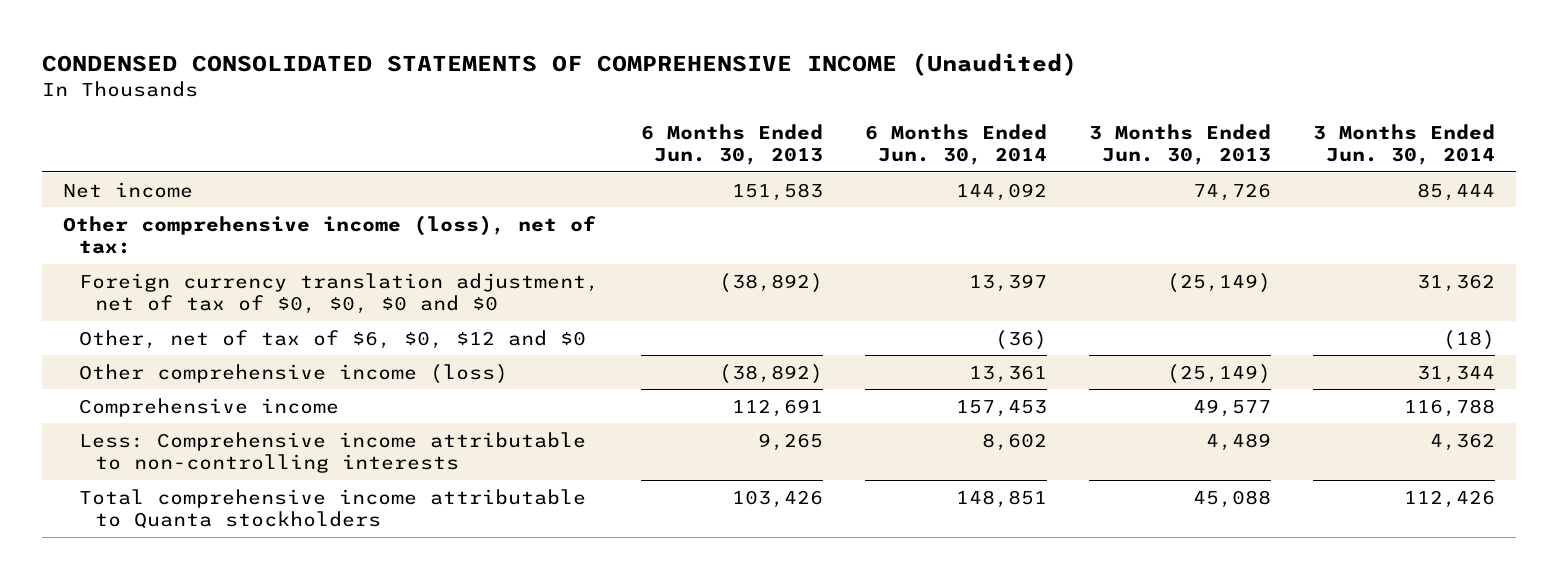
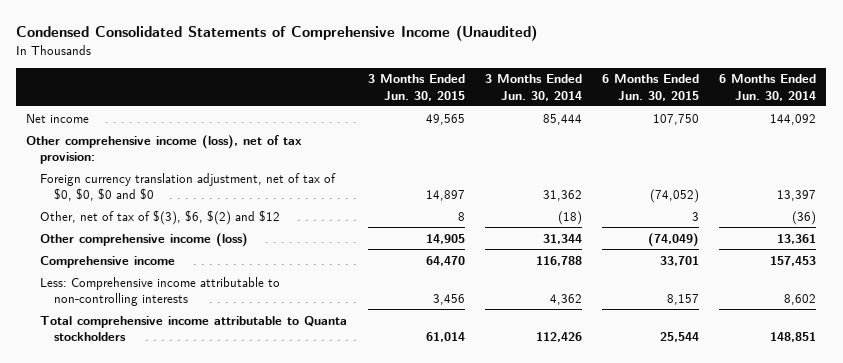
- CONDENSED CONSOLIDATED STATEMENTS OF COMPREHENSIVE INCOME (Unaudited)
+ Condensed Consolidated Statements of Comprehensive Income (Unaudited)
- | 6 Months Ended Jun. 30, 2013 | 6 Months Ended Jun. 30, 2014 | 3 Months Ended Jun. 30, 2013 | 3 Months Ended Jun. 30, 2014
+ | 3 Months Ended Jun. 30, 2015 | 3 Months Ended Jun. 30, 2014 | 6 Months Ended Jun. 30, 2015 | 6 Months Ended Jun. 30, 2014
- Other comprehensive income (loss), net of tax:
+ Other comprehensive income (loss), net of tax provision:
- Other, net of tax of $6, $0, $12 and $0 | | (36) | | (18)
+ Other, net of tax of $(3), $6, $(2) and $12 | 8 | (18) | 3 | (36)

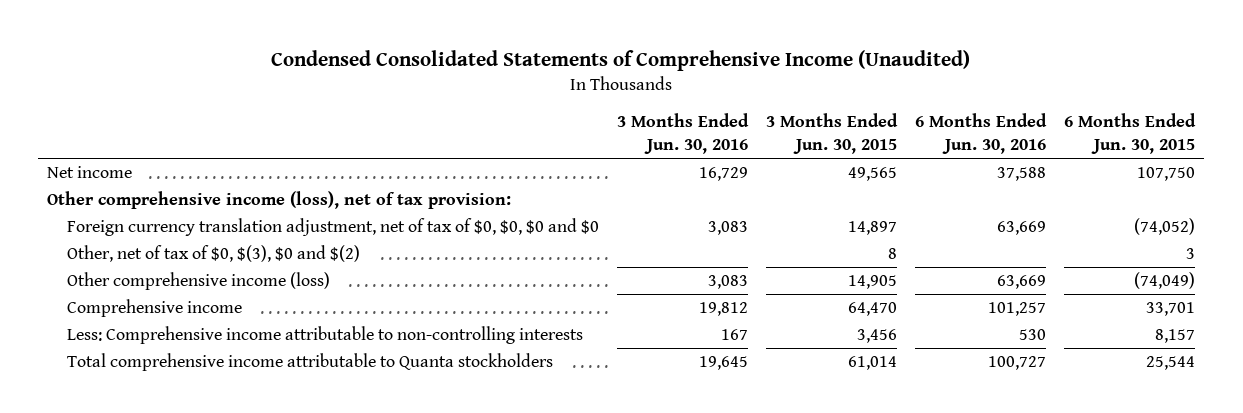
- | 3 Months Ended Jun. 30, 2015 | 3 Months Ended Jun. 30, 2014 | 6 Months Ended Jun. 30, 2015 | 6 Months Ended Jun. 30, 2014
+ | 3 Months Ended Jun. 30, 2016 | 3 Months Ended Jun. 30, 2015 | 6 Months Ended Jun. 30, 2016 | 6 Months Ended Jun. 30, 2015
- Other, net of tax of $(3), $6, $(2) and $12 | 8 | (18) | 3 | (36)
+ Other, net of tax of $0, $(3), $0 and $(2) | | 8 | | 3

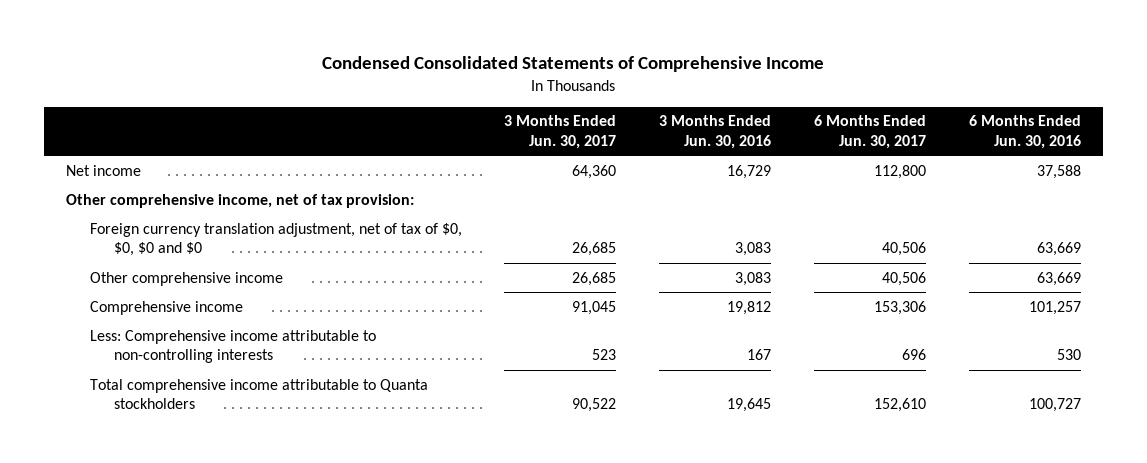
- Condensed Consolidated Statements of Comprehensive Income (Unaudited)
+ Condensed Consolidated Statements of Comprehensive Income
- | 3 Months Ended Jun. 30, 2016 | 3 Months Ended Jun. 30, 2015 | 6 Months Ended Jun. 30, 2016 | 6 Months Ended Jun. 30, 2015
+ | 3 Months Ended Jun. 30, 2017 | 3 Months Ended Jun. 30, 2016 | 6 Months Ended Jun. 30, 2017 | 6 Months Ended Jun. 30, 2016
- Other comprehensive income (loss), net of tax provision:
+ Other comprehensive income, net of tax provision:
- Other, net of tax of $0, $(3), $0 and $(2) | | 8 | | 3
- Other comprehensive income (loss) | 3,083 | 14,905 | 63,669 | (74,049)
+ Other comprehensive income | 26,685 | 3,083 | 40,506 | 63,669

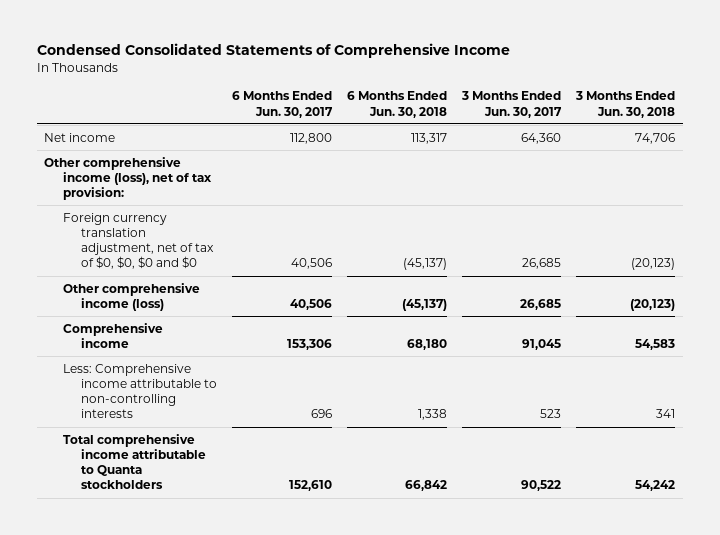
- | 3 Months Ended Jun. 30, 2017 | 3 Months Ended Jun. 30, 2016 | 6 Months Ended Jun. 30, 2017 | 6 Months Ended Jun. 30, 2016
+ | 6 Months Ended Jun. 30, 2017 | 6 Months Ended Jun. 30, 2018 | 3 Months Ended Jun. 30, 2017 | 3 Months Ended Jun. 30, 2018
- Other comprehensive income, net of tax provision:
+ Other comprehensive income (loss), net of tax provision:
- Other comprehensive income | 26,685 | 3,083 | 40,506 | 63,669
+ Other comprehensive income (loss) | 40,506 | (45,137) | 26,685 | (20,123)

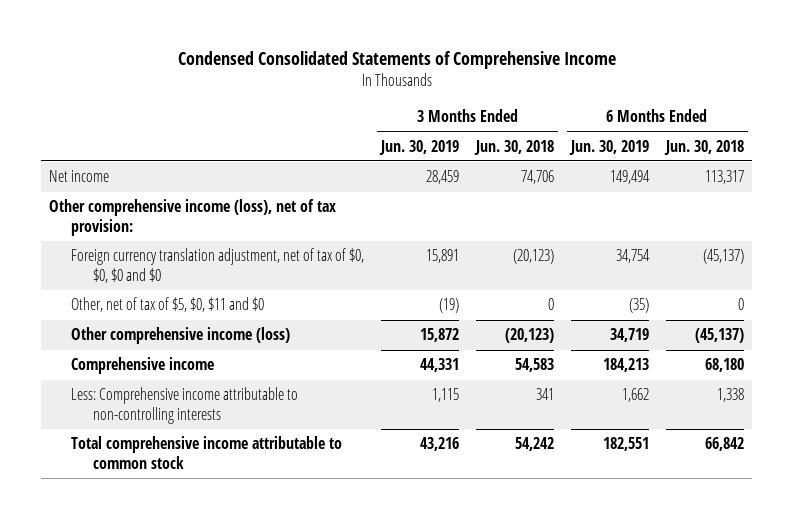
- | 6 Months Ended Jun. 30, 2017 | 6 Months Ended Jun. 30, 2018 | 3 Months Ended Jun. 30, 2017 | 3 Months Ended Jun. 30, 2018
+ | 3 Months Ended Jun. 30, 2019 | 3 Months Ended Jun. 30, 2018 | 6 Months Ended Jun. 30, 2019 | 6 Months Ended Jun. 30, 2018
+ Other, net of tax of $5, $0, $11 and $0 | (19) | 0 | (35) | 0
- Total comprehensive income attributable to Quanta stockholders | 152,610 | 66,842 | 90,522 | 54,242
+ Total comprehensive income attributable to common stock | 43,216 | 54,242 | 182,551 | 66,842

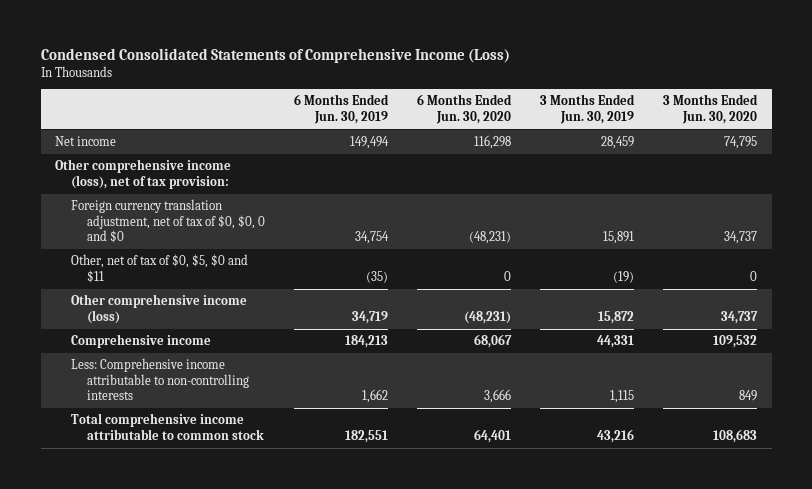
- Condensed Consolidated Statements of Comprehensive Income
+ Condensed Consolidated Statements of Comprehensive Income (Loss)
- | 3 Months Ended Jun. 30, 2019 | 3 Months Ended Jun. 30, 2018 | 6 Months Ended Jun. 30, 2019 | 6 Months Ended Jun. 30, 2018
+ | 6 Months Ended Jun. 30, 2019 | 6 Months Ended Jun. 30, 2020 | 3 Months Ended Jun. 30, 2019 | 3 Months Ended Jun. 30, 2020
- Foreign currency translation adjustment, net of tax of $0, $0, $0 and $0 | 15,891 | (20,123) | 34,754 | (45,137)
- Other, net of tax of $5, $0, $11 and $0 | (19) | 0 | (35) | 0
+ Foreign currency translation adjustment, net of tax of $0, $0, 0 and $0 | 34,754 | (48,231) | 15,891 | 34,737
+ Other, net of tax of $0, $5, $0 and $11 | (35) | 0 | (19) | 0

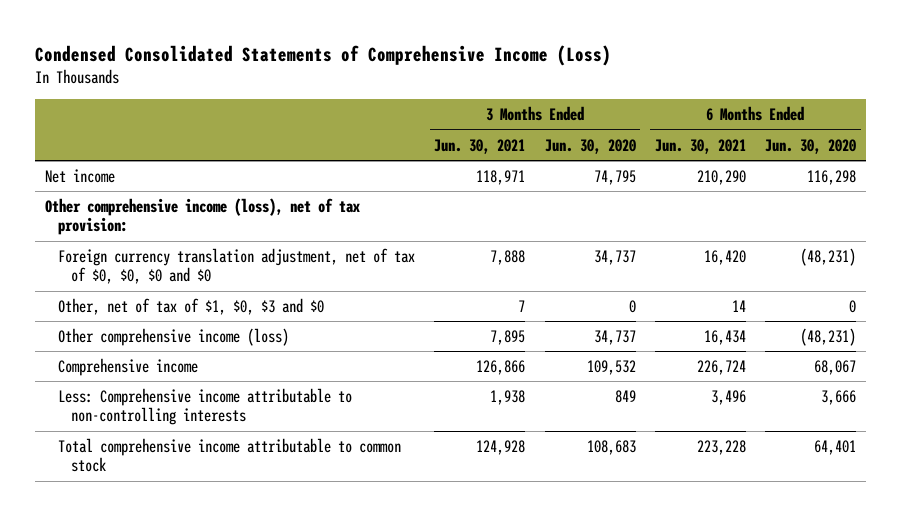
- | 6 Months Ended Jun. 30, 2019 | 6 Months Ended Jun. 30, 2020 | 3 Months Ended Jun. 30, 2019 | 3 Months Ended Jun. 30, 2020
+ | 3 Months Ended Jun. 30, 2021 | 3 Months Ended Jun. 30, 2020 | 6 Months Ended Jun. 30, 2021 | 6 Months Ended Jun. 30, 2020
- Foreign currency translation adjustment, net of tax of $0, $0, 0 and $0 | 34,754 | (48,231) | 15,891 | 34,737
- Other, net of tax of $0, $5, $0 and $11 | (35) | 0 | (19) | 0
+ Foreign currency translation adjustment, net of tax of $0, $0, $0 and $0 | 7,888 | 34,737 | 16,420 | (48,231)
+ Other, net of tax of $1, $0, $3 and $0 | 7 | 0 | 14 | 0

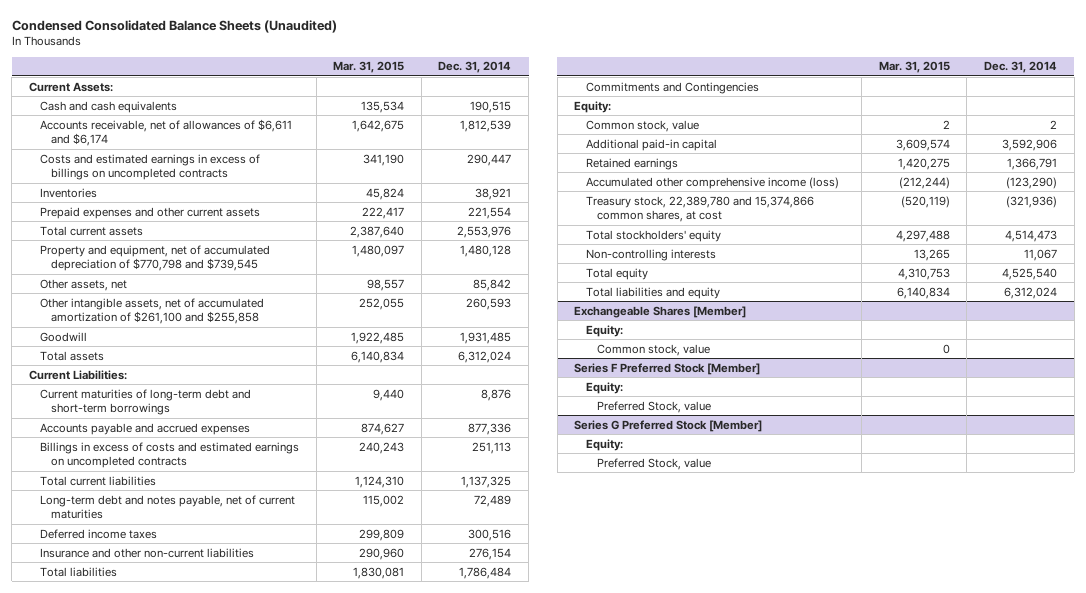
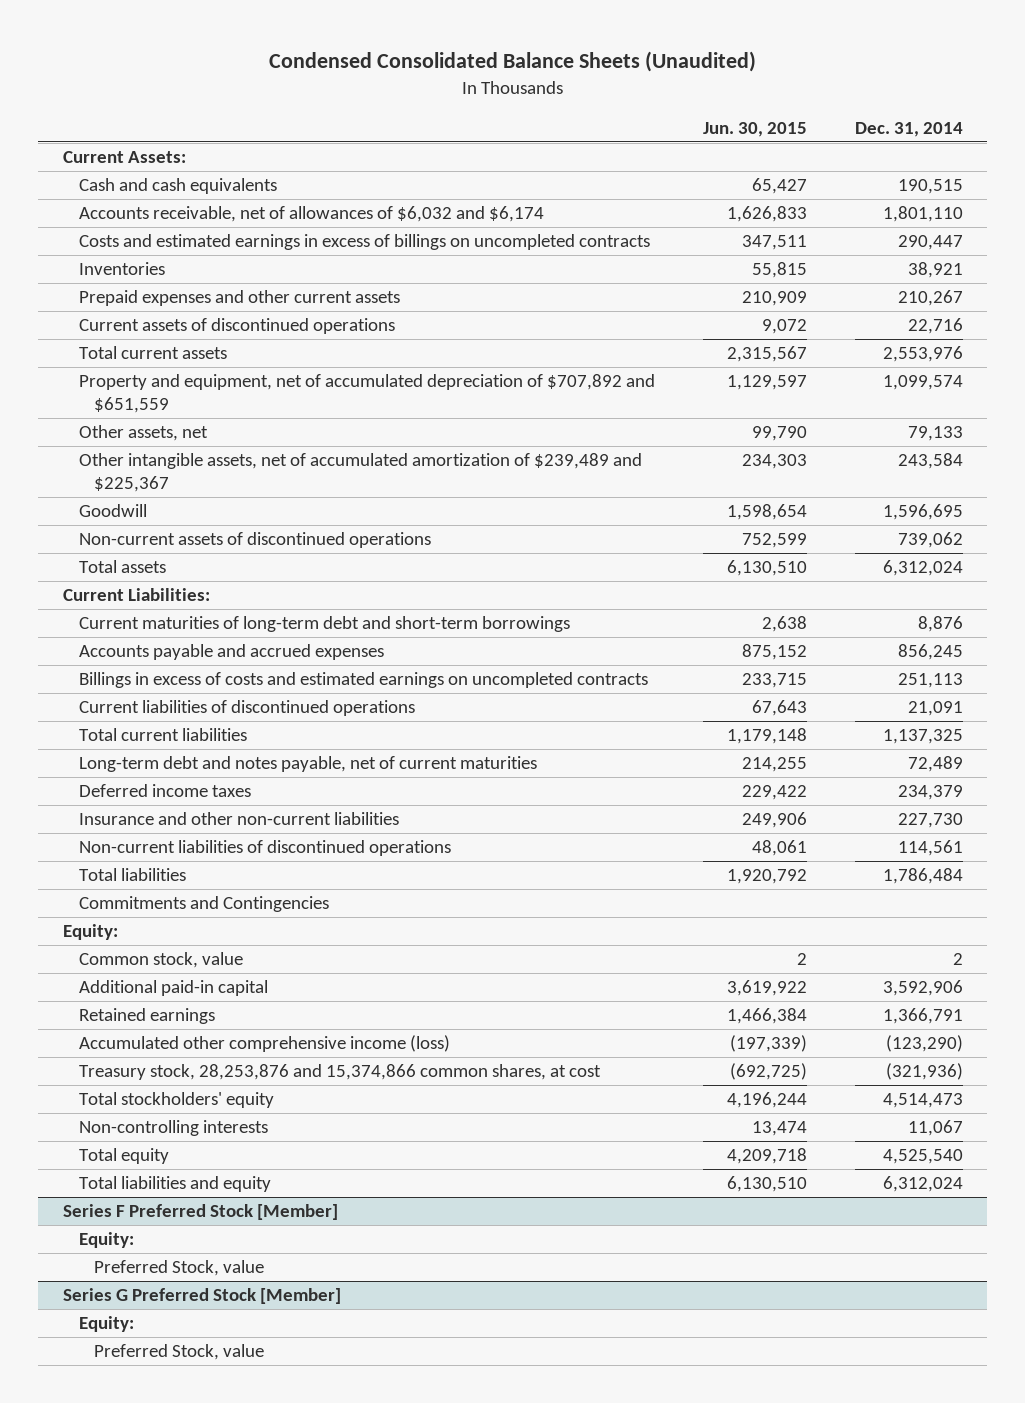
- | Mar. 31, 2015 | Dec. 31, 2014
+ | Jun. 30, 2015 | Dec. 31, 2014
- Accounts receivable, net of allowances of $6,611 and $6,174 | 1,642,675 | 1,812,539
+ Accounts receivable, net of allowances of $6,032 and $6,174 | 1,626,833 | 1,801,110
- Prepaid expenses and other current assets | 222,417 | 221,554
+ Prepaid expenses and other current assets | 210,909 | 210,267
+ Current assets of discontinued operations | 9,072 | 22,716
- Property and equipment, net of accumulated depreciation of $770,798 and $739,545 | 1,480,097 | 1,480,128
- Other assets, net | 98,557 | 85,842
- Other intangible assets, net of accumulated amortization of $261,100 and $255,858 | 252,055 | 260,593
- Goodwill | 1,922,485 | 1,931,485
+ Property and equipment, net of accumulated depreciation of $707,892 and $651,559 | 1,129,597 | 1,099,574
+ Other assets, net | 99,790 | 79,133
+ Other intangible assets, net of accumulated amortization of $239,489 and $225,367 | 234,303 | 243,584
+ Goodwill | 1,598,654 | 1,596,695
+ Non-current assets of discontinued operations | 752,599 | 739,062
- Accounts payable and accrued expenses | 874,627 | 877,336
+ Accounts payable and accrued expenses | 875,152 | 856,245
+ Current liabilities of discontinued operations | 67,643 | 21,091
- Deferred income taxes | 299,809 | 300,516
- Insurance and other non-current liabilities | 290,960 | 276,154
+ Deferred income taxes | 229,422 | 234,379
+ Insurance and other non-current liabilities | 249,906 | 227,730
+ Non-current liabilities of discontinued operations | 48,061 | 114,561
- Treasury stock, 22,389,780 and 15,374,866 common shares, at cost | (520,119) | (321,936)
+ Treasury stock, 28,253,876 and 15,374,866 common shares, at cost | (692,725) | (321,936)
- Exchangeable Shares [Member]
- Equity:
- Common stock, value | 0 |

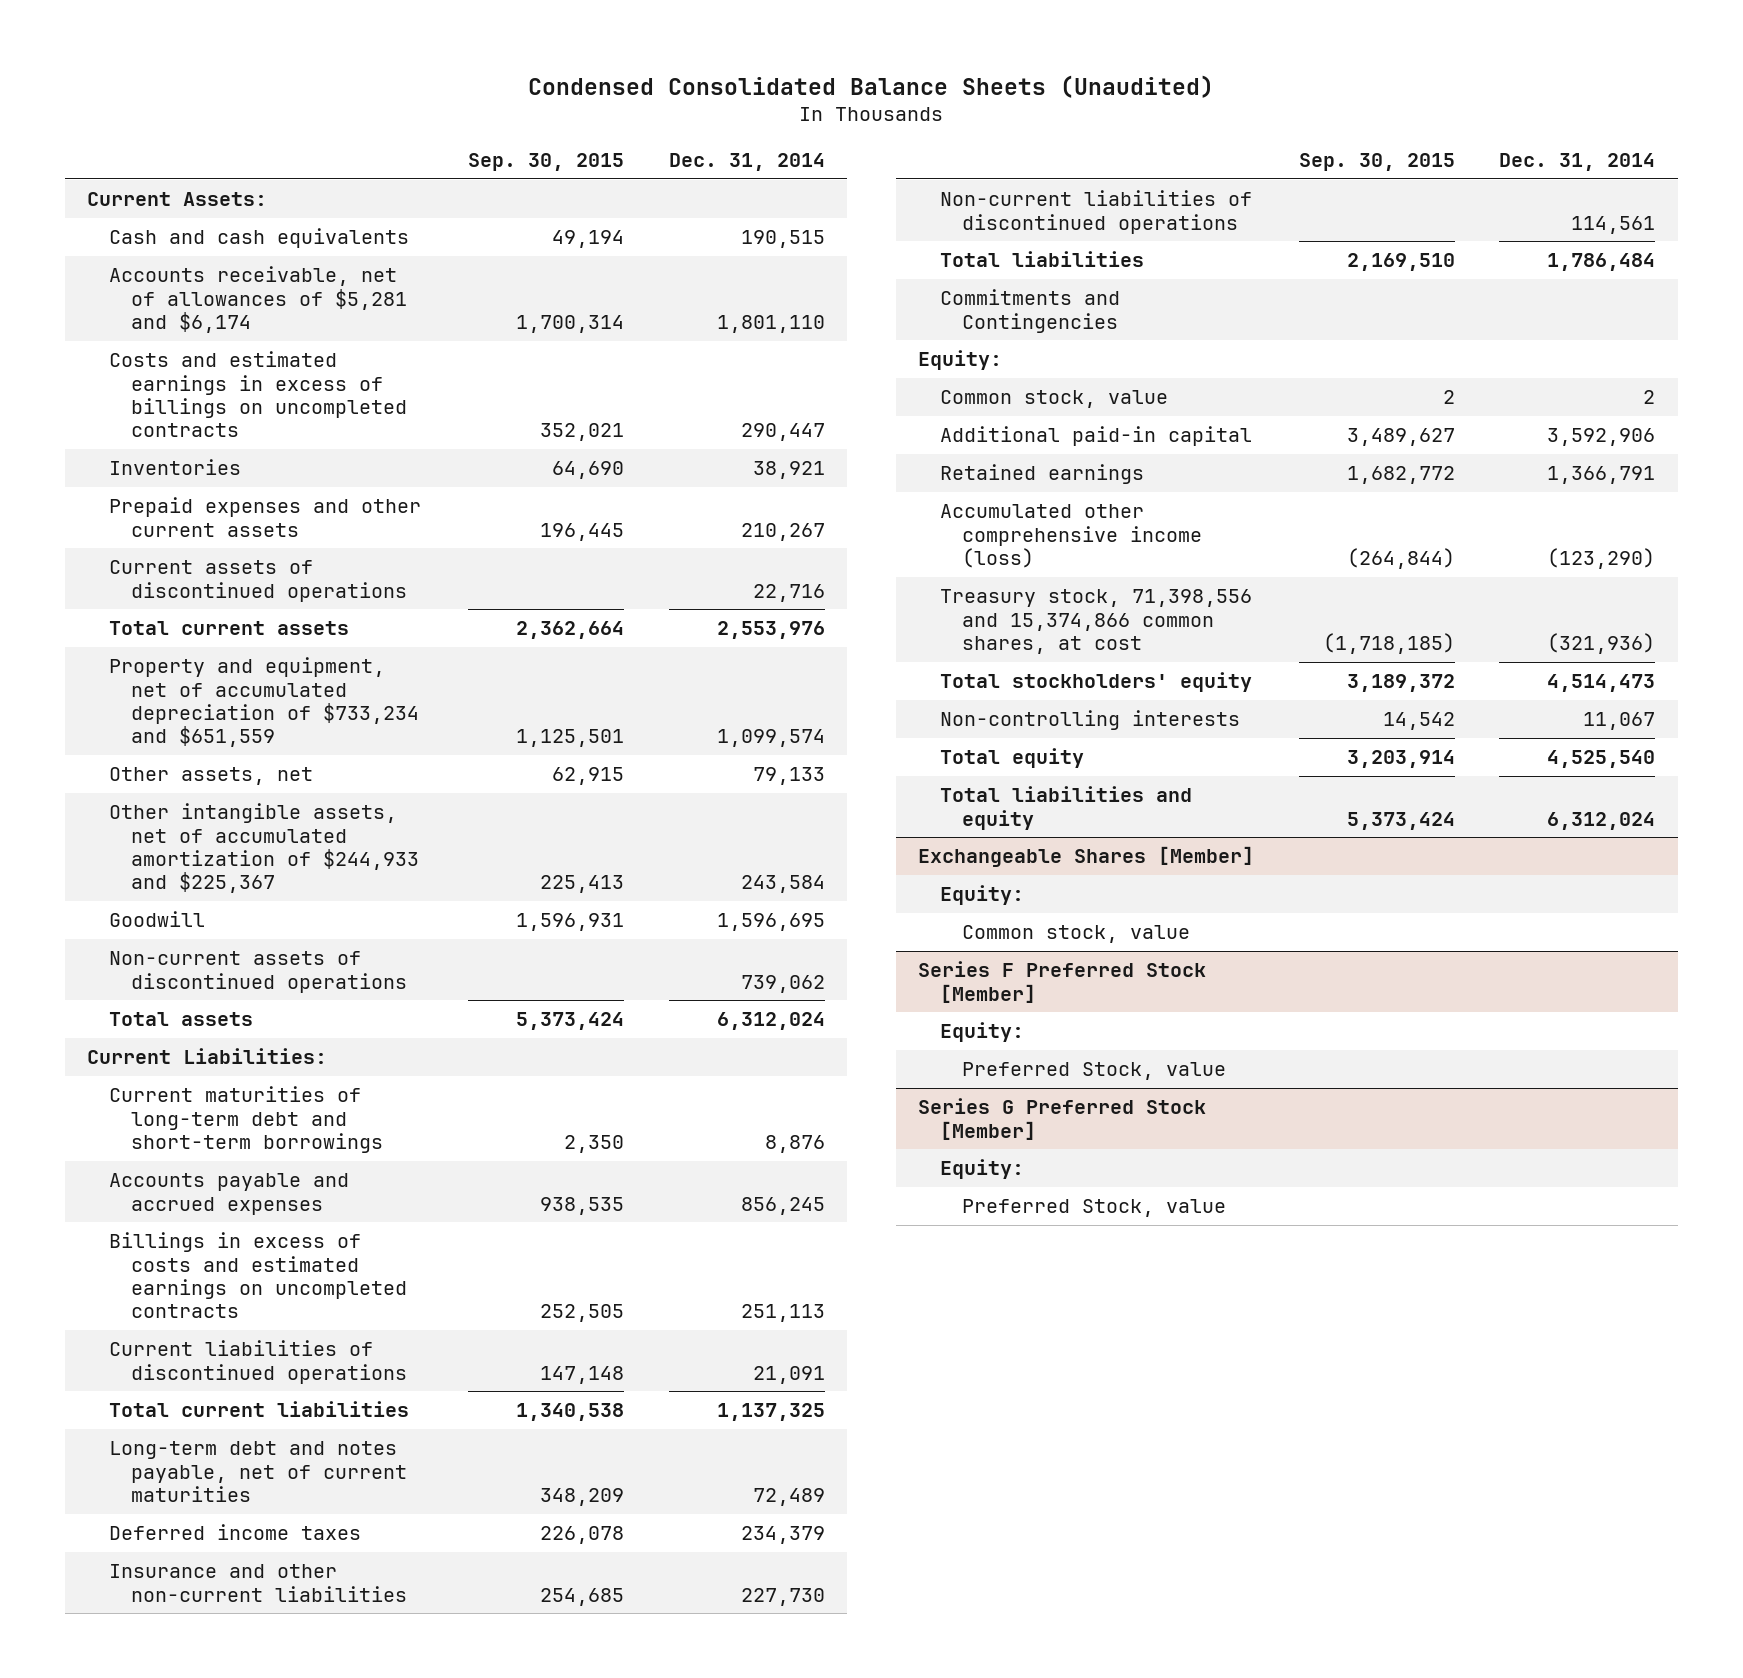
- | Jun. 30, 2015 | Dec. 31, 2014
+ | Sep. 30, 2015 | Dec. 31, 2014
- Accounts receivable, net of allowances of $6,032 and $6,174 | 1,626,833 | 1,801,110
+ Accounts receivable, net of allowances of $5,281 and $6,174 | 1,700,314 | 1,801,110
- Property and equipment, net of accumulated depreciation of $707,892 and $651,559 | 1,129,597 | 1,099,574
+ Property and equipment, net of accumulated depreciation of $733,234 and $651,559 | 1,125,501 | 1,099,574
- Other intangible assets, net of accumulated amortization of $239,489 and $225,367 | 234,303 | 243,584
+ Other intangible assets, net of accumulated amortization of $244,933 and $225,367 | 225,413 | 243,584
- Treasury stock, 28,253,876 and 15,374,866 common shares, at cost | (692,725) | (321,936)
+ Treasury stock, 71,398,556 and 15,374,866 common shares, at cost | (1,718,185) | (321,936)
+ Exchangeable Shares [Member]
+ Equity:
+ Common stock, value

